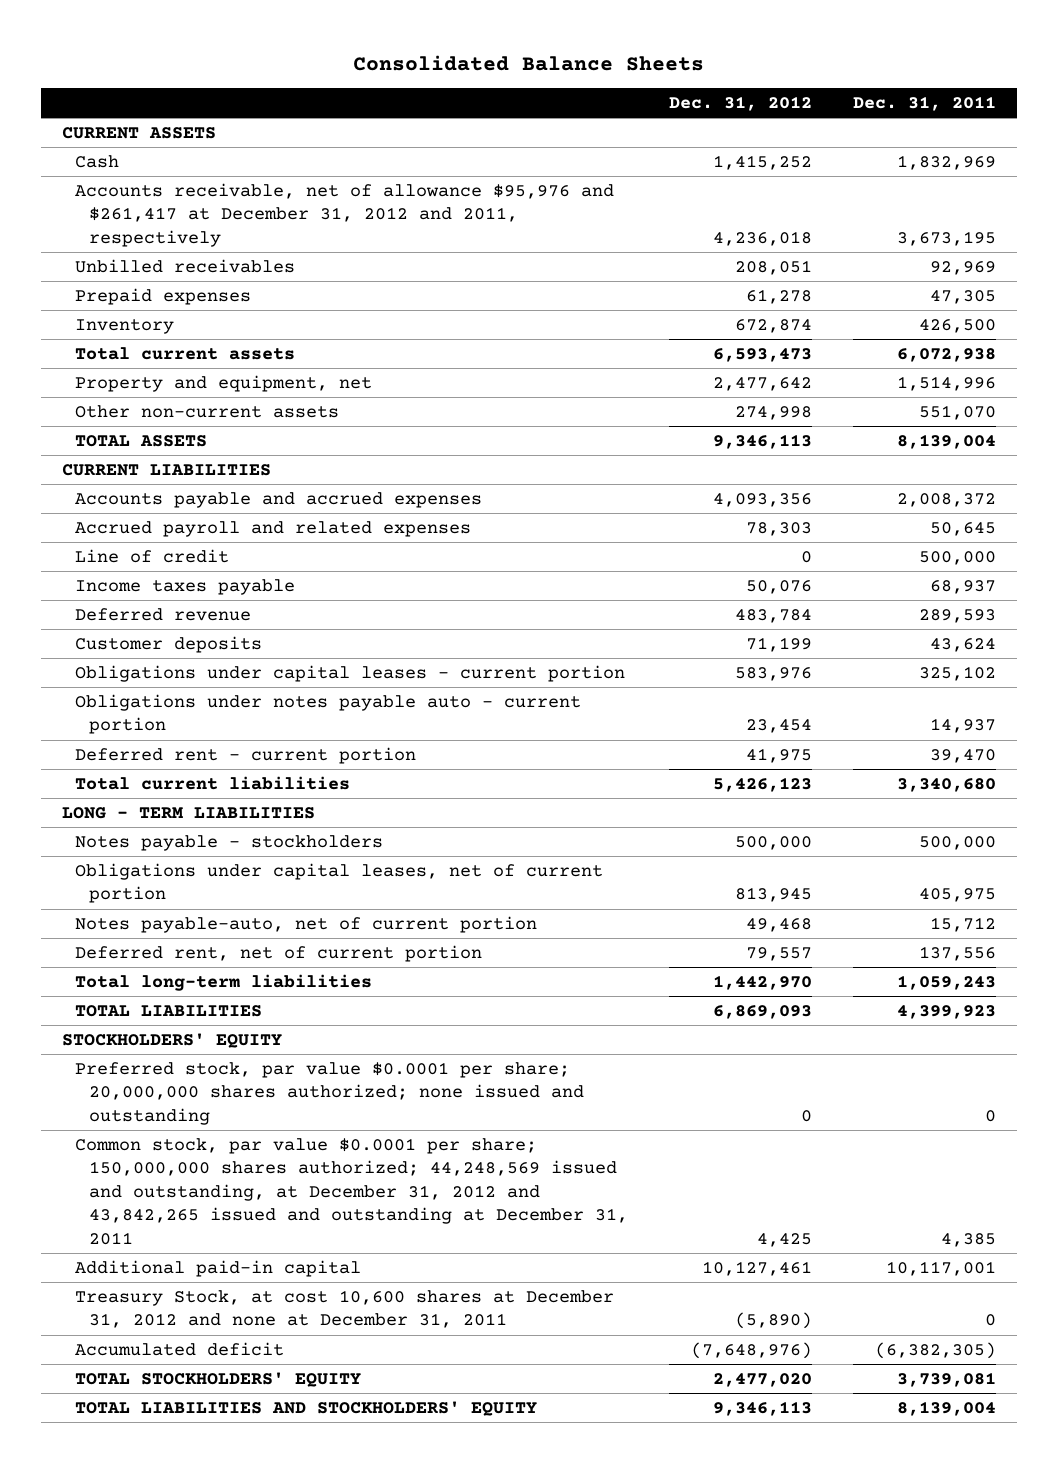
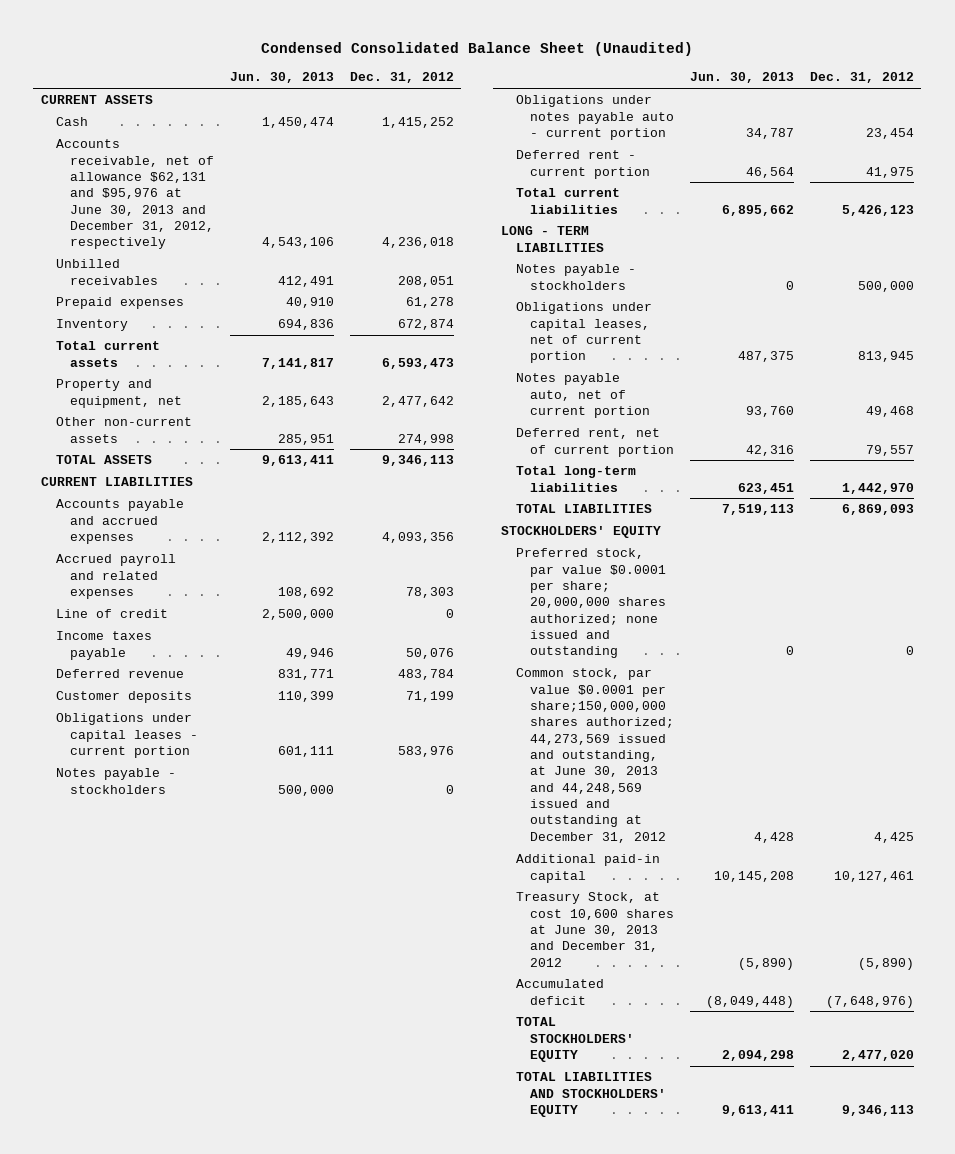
- Consolidated Balance Sheets
+ Condensed Consolidated Balance Sheet (Unaudited)
- | Dec. 31, 2012 | Dec. 31, 2011
+ | Jun. 30, 2013 | Dec. 31, 2012
- Accounts receivable, net of allowance $95,976 and $261,417 at December 31, 2012 and 2011, respectively | 4,236,018 | 3,673,195
+ Accounts receivable, net of allowance $62,131 and $95,976 at June 30, 2013 and December 31, 2012, respectively | 4,543,106 | 4,236,018
+ Notes payable - stockholders | 500,000 | 0
- Notes payable-auto, net of current portion | 49,468 | 15,712
+ Notes payable auto, net of current portion | 93,760 | 49,468
- Common stock, par value $0.0001 per share; 150,000,000 shares authorized; 44,248,569 issued and outstanding, at December 31, 2012 and 43,842,265 issued and outstanding at December 31, 2011 | 4,425 | 4,385
+ Common stock, par value $0.0001 per share;150,000,000 shares authorized; 44,273,569 issued and outstanding, at June 30, 2013 and 44,248,569 issued and outstanding at December 31, 2012 | 4,428 | 4,425
- Treasury Stock, at cost 10,600 shares at December 31, 2012 and none at December 31, 2011 | (5,890) | 0
+ Treasury Stock, at cost 10,600 shares at June 30, 2013 and December 31, 2012 | (5,890) | (5,890)

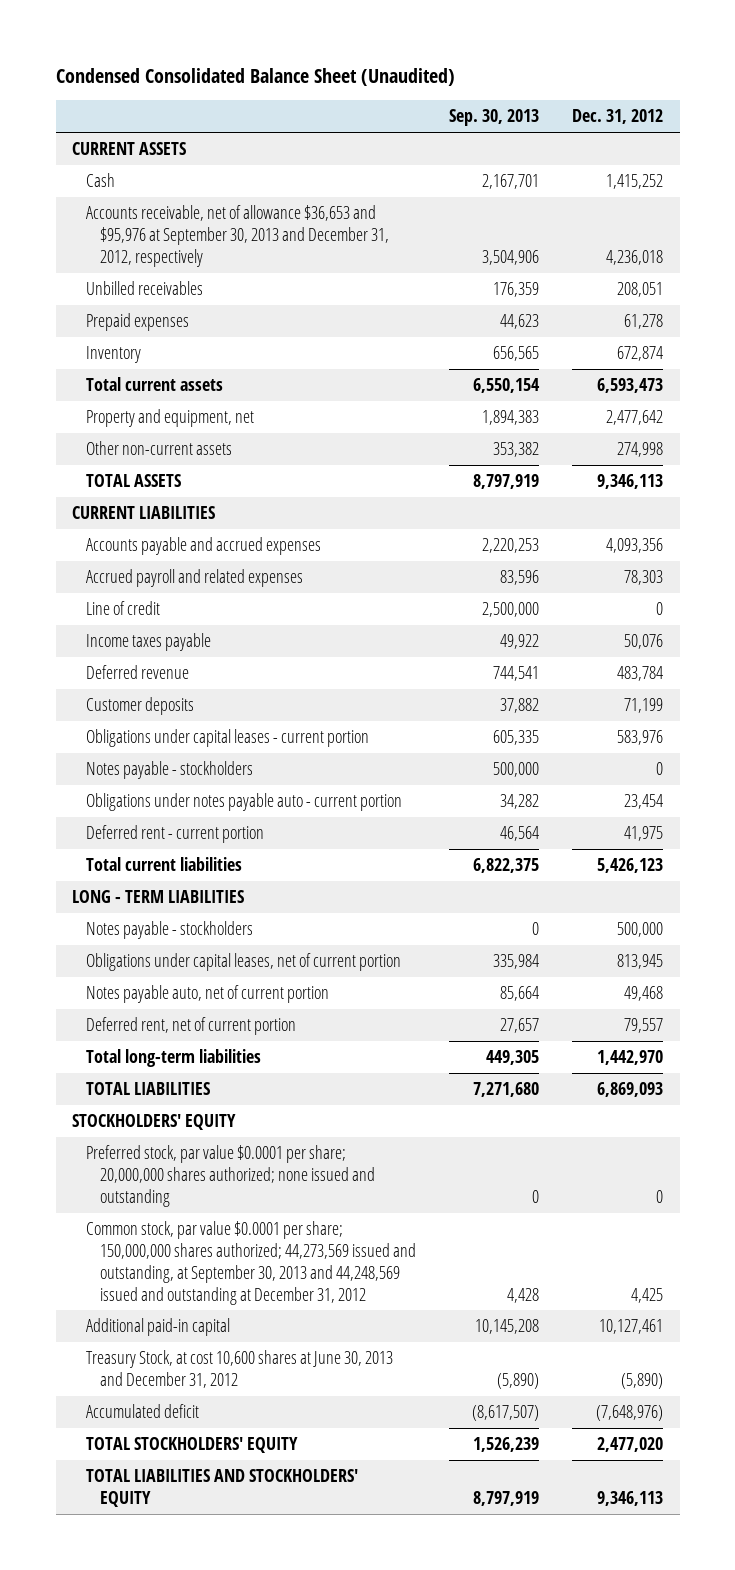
- | Jun. 30, 2013 | Dec. 31, 2012
+ | Sep. 30, 2013 | Dec. 31, 2012
- Accounts receivable, net of allowance $62,131 and $95,976 at June 30, 2013 and December 31, 2012, respectively | 4,543,106 | 4,236,018
+ Accounts receivable, net of allowance $36,653 and $95,976 at September 30, 2013 and December 31, 2012, respectively | 3,504,906 | 4,236,018
- Common stock, par value $0.0001 per share;150,000,000 shares authorized; 44,273,569 issued and outstanding, at June 30, 2013 and 44,248,569 issued and outstanding at December 31, 2012 | 4,428 | 4,425
+ Common stock, par value $0.0001 per share; 150,000,000 shares authorized; 44,273,569 issued and outstanding, at September 30, 2013 and 44,248,569 issued and outstanding at December 31, 2012 | 4,428 | 4,425

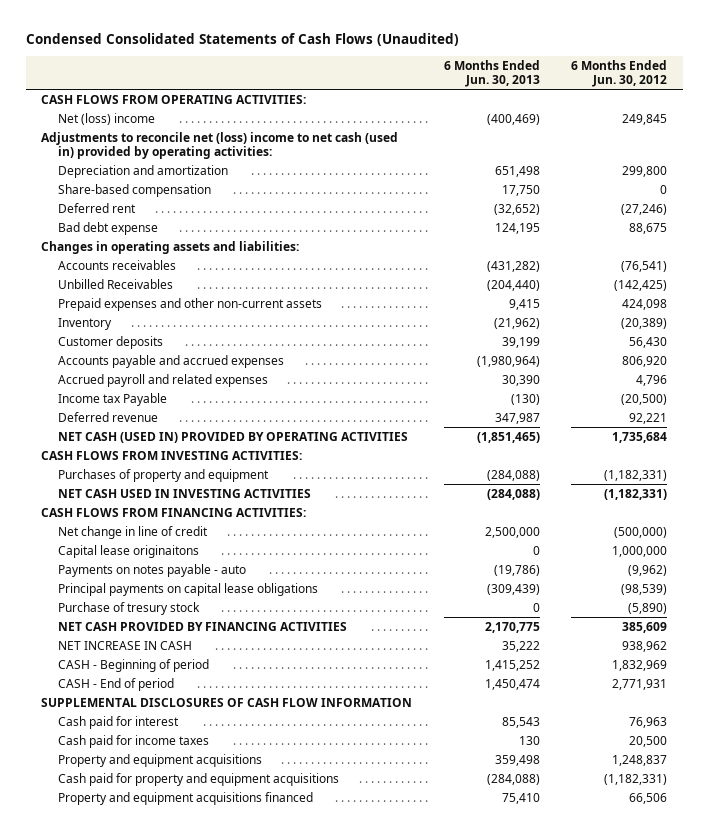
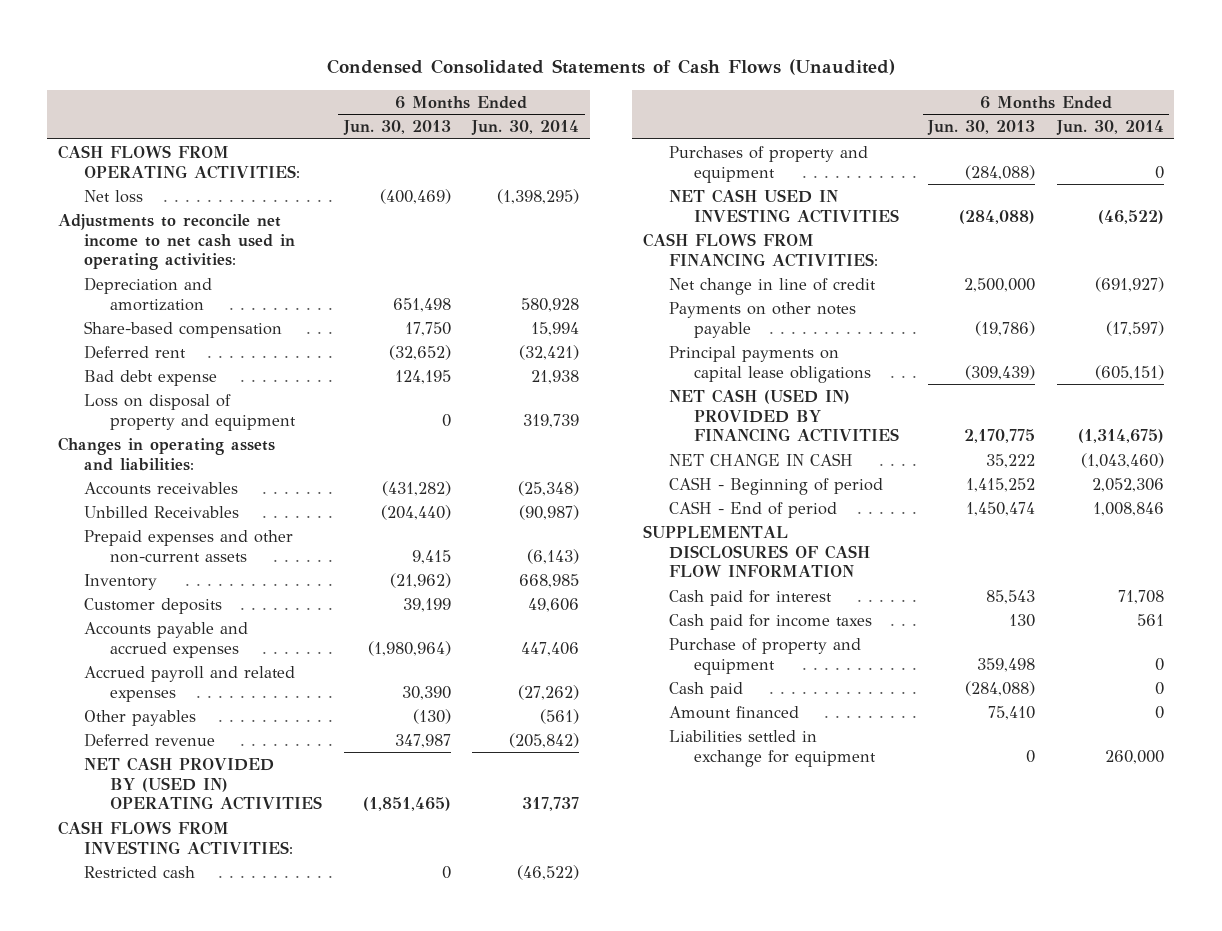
- | 6 Months Ended Jun. 30, 2013 | 6 Months Ended Jun. 30, 2012
+ | 6 Months Ended Jun. 30, 2013 | 6 Months Ended Jun. 30, 2014
- Net (loss) income | (400,469) | 249,845
- Adjustments to reconcile net (loss) income to net cash (used in) provided by operating activities:
+ Net loss | (400,469) | (1,398,295)
+ Adjustments to reconcile net income to net cash used in operating activities:
+ Loss on disposal of property and equipment | 0 | 319,739
- Income tax Payable | (130) | (20,500)
+ Other payables | (130) | (561)
- NET CASH (USED IN) PROVIDED BY OPERATING ACTIVITIES | (1,851,465) | 1,735,684
+ NET CASH PROVIDED BY (USED IN) OPERATING ACTIVITIES | (1,851,465) | 317,737
+ Restricted cash | 0 | (46,522)
- Capital lease originaitons | 0 | 1,000,000
- Payments on notes payable - auto | (19,786) | (9,962)
+ Payments on other notes payable | (19,786) | (17,597)
- Purchase of tresury stock | 0 | (5,890)
- NET CASH PROVIDED BY FINANCING ACTIVITIES | 2,170,775 | 385,609
- NET INCREASE IN CASH | 35,222 | 938,962
+ NET CASH (USED IN) PROVIDED BY FINANCING ACTIVITIES | 2,170,775 | (1,314,675)
+ NET CHANGE IN CASH | 35,222 | (1,043,460)
- Property and equipment acquisitions | 359,498 | 1,248,837
- Cash paid for property and equipment acquisitions | (284,088) | (1,182,331)
- Property and equipment acquisitions financed | 75,410 | 66,506
+ Purchase of property and equipment | 359,498 | 0
+ Cash paid | (284,088) | 0
+ Amount financed | 75,410 | 0
+ Liabilities settled in exchange for equipment | 0 | 260,000

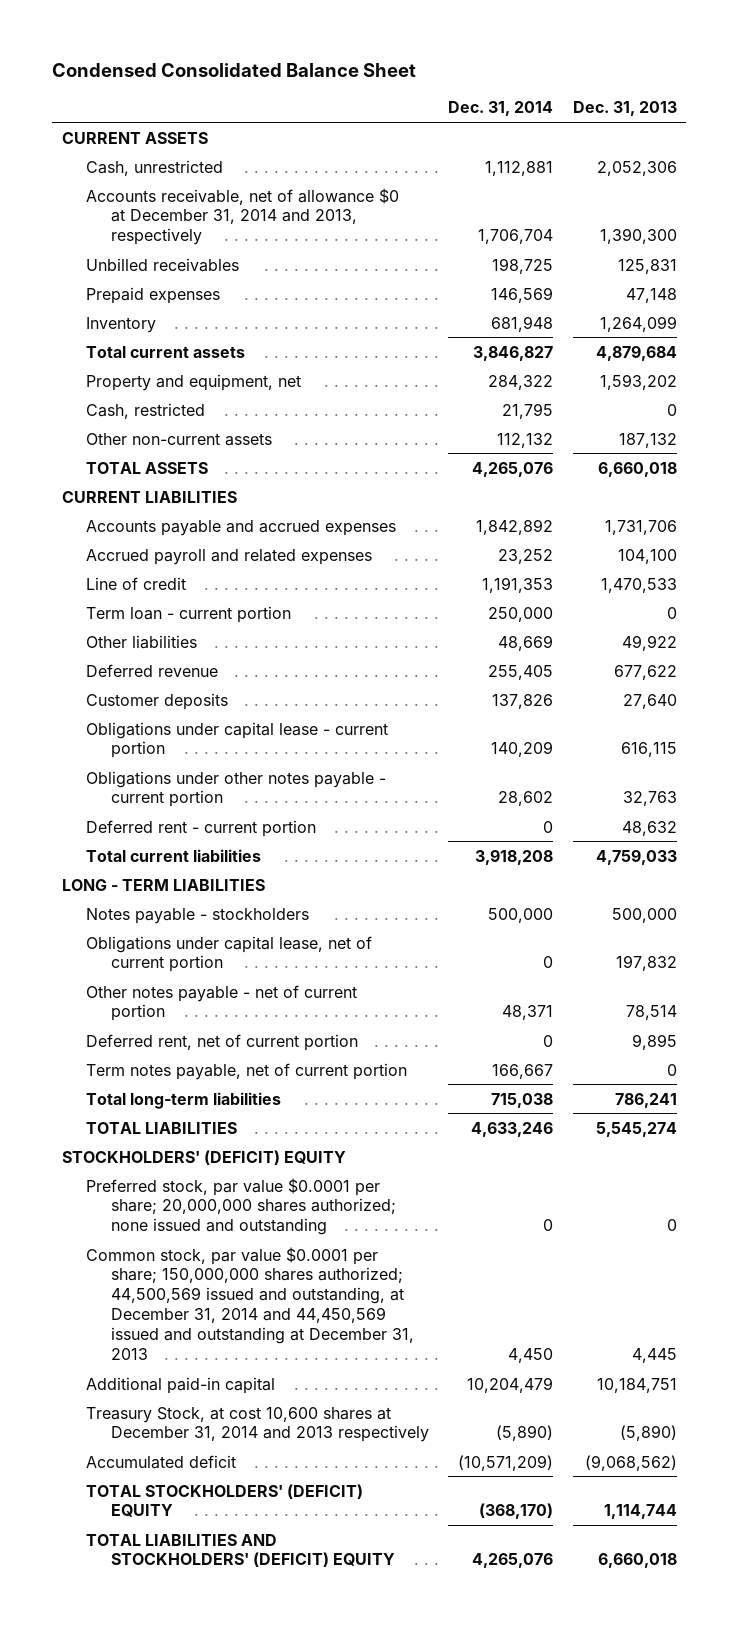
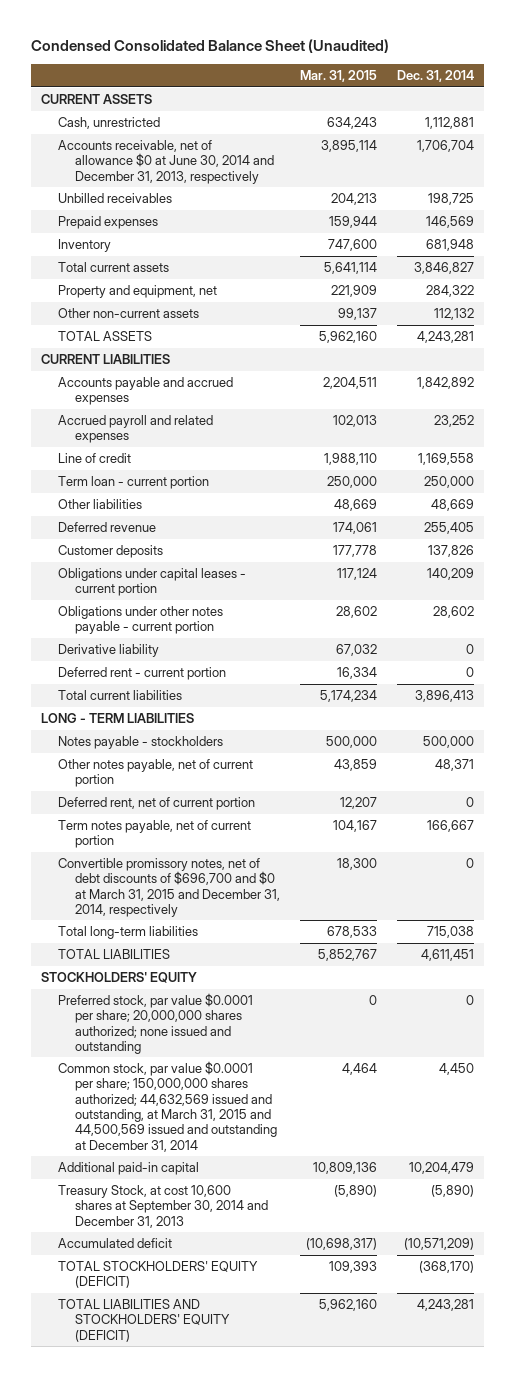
- Condensed Consolidated Balance Sheet
+ Condensed Consolidated Balance Sheet (Unaudited)
- | Dec. 31, 2014 | Dec. 31, 2013
+ | Mar. 31, 2015 | Dec. 31, 2014
- Accounts receivable, net of allowance $0 at December 31, 2014 and 2013, respectively | 1,706,704 | 1,390,300
+ Accounts receivable, net of allowance $0 at June 30, 2014 and December 31, 2013, respectively | 3,895,114 | 1,706,704
- Cash, restricted | 21,795 | 0
- TOTAL ASSETS | 4,265,076 | 6,660,018
+ TOTAL ASSETS | 5,962,160 | 4,243,281
- Line of credit | 1,191,353 | 1,470,533
+ Line of credit | 1,988,110 | 1,169,558
- Obligations under capital lease - current portion | 140,209 | 616,115
+ Obligations under capital leases - current portion | 117,124 | 140,209
+ Derivative liability | 67,032 | 0
- Total current liabilities | 3,918,208 | 4,759,033
+ Total current liabilities | 5,174,234 | 3,896,413
- Obligations under capital lease, net of current portion | 0 | 197,832
- Other notes payable - net of current portion | 48,371 | 78,514
+ Other notes payable, net of current portion | 43,859 | 48,371
+ Convertible promissory notes, net of debt discounts of $696,700 and $0 at March 31, 2015 and December 31, 2014, respectively | 18,300 | 0
- TOTAL LIABILITIES | 4,633,246 | 5,545,274
- STOCKHOLDERS' (DEFICIT) EQUITY
+ TOTAL LIABILITIES | 5,852,767 | 4,611,451
+ STOCKHOLDERS' EQUITY
- Common stock, par value $0.0001 per share; 150,000,000 shares authorized; 44,500,569 issued and outstanding, at December 31, 2014 and 44,450,569 issued and outstanding at December 31, 2013 | 4,450 | 4,445
+ Common stock, par value $0.0001 per share; 150,000,000 shares authorized; 44,632,569 issued and outstanding, at March 31, 2015 and 44,500,569 issued and outstanding at December 31, 2014 | 4,464 | 4,450
- Treasury Stock, at cost 10,600 shares at December 31, 2014 and 2013 respectively | (5,890) | (5,890)
+ Treasury Stock, at cost 10,600 shares at September 30, 2014 and December 31, 2013 | (5,890) | (5,890)
- TOTAL STOCKHOLDERS' (DEFICIT) EQUITY | (368,170) | 1,114,744
- TOTAL LIABILITIES AND STOCKHOLDERS' (DEFICIT) EQUITY | 4,265,076 | 6,660,018
+ TOTAL STOCKHOLDERS' EQUITY (DEFICIT) | 109,393 | (368,170)
+ TOTAL LIABILITIES AND STOCKHOLDERS' EQUITY (DEFICIT) | 5,962,160 | 4,243,281

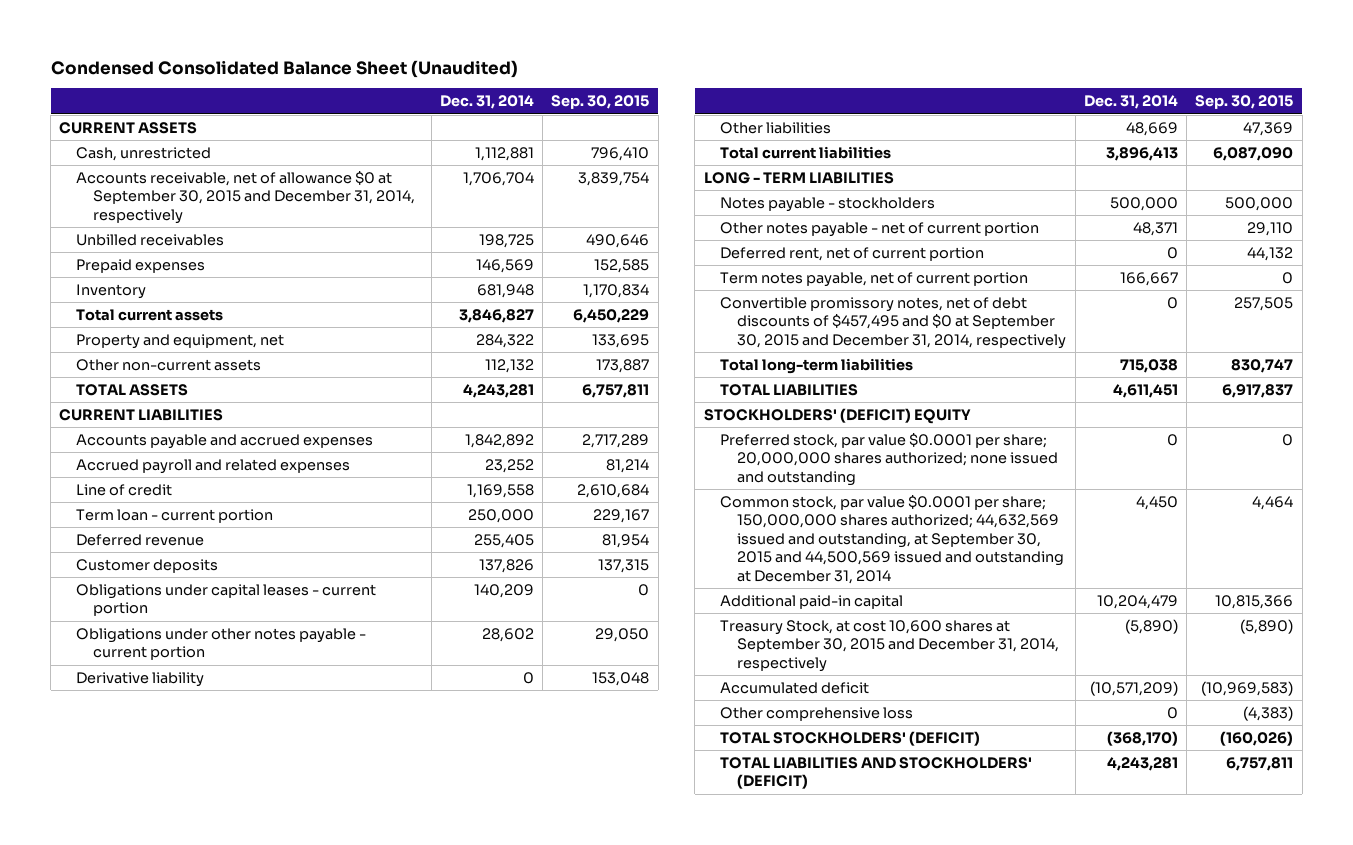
- | Mar. 31, 2015 | Dec. 31, 2014
+ | Dec. 31, 2014 | Sep. 30, 2015
- Accounts receivable, net of allowance $0 at June 30, 2014 and December 31, 2013, respectively | 3,895,114 | 1,706,704
+ Accounts receivable, net of allowance $0 at September 30, 2015 and December 31, 2014, respectively | 1,706,704 | 3,839,754
- Deferred rent - current portion | 16,334 | 0
moved down: Other liabilities | 48,669 | 47,369
- Other notes payable, net of current portion | 43,859 | 48,371
+ Other notes payable - net of current portion | 48,371 | 29,110
- Convertible promissory notes, net of debt discounts of $696,700 and $0 at March 31, 2015 and December 31, 2014, respectively | 18,300 | 0
+ Convertible promissory notes, net of debt discounts of $457,495 and $0 at September 30, 2015 and December 31, 2014, respectively | 0 | 257,505
- STOCKHOLDERS' EQUITY
+ STOCKHOLDERS' (DEFICIT) EQUITY
- Common stock, par value $0.0001 per share; 150,000,000 shares authorized; 44,632,569 issued and outstanding, at March 31, 2015 and 44,500,569 issued and outstanding at December 31, 2014 | 4,464 | 4,450
+ Common stock, par value $0.0001 per share; 150,000,000 shares authorized; 44,632,569 issued and outstanding, at September 30, 2015 and 44,500,569 issued and outstanding at December 31, 2014 | 4,450 | 4,464
- Treasury Stock, at cost 10,600 shares at September 30, 2014 and December 31, 2013 | (5,890) | (5,890)
+ Treasury Stock, at cost 10,600 shares at September 30, 2015 and December 31, 2014, respectively | (5,890) | (5,890)
- TOTAL STOCKHOLDERS' EQUITY (DEFICIT) | 109,393 | (368,170)
- TOTAL LIABILITIES AND STOCKHOLDERS' EQUITY (DEFICIT) | 5,962,160 | 4,243,281
+ Other comprehensive loss | 0 | (4,383)
+ TOTAL STOCKHOLDERS' (DEFICIT) | (368,170) | (160,026)
+ TOTAL LIABILITIES AND STOCKHOLDERS' (DEFICIT) | 4,243,281 | 6,757,811

